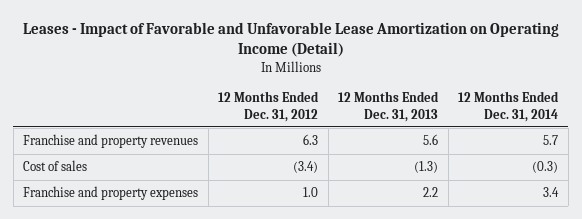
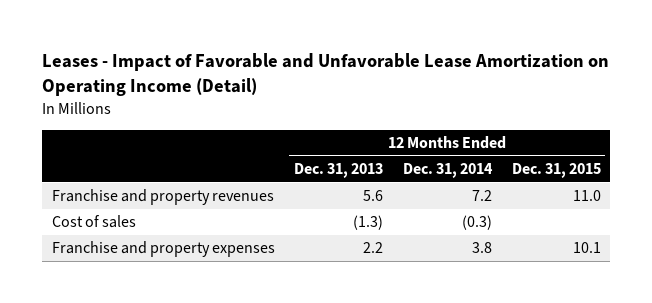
- | 12 Months Ended Dec. 31, 2012 | 12 Months Ended Dec. 31, 2013 | 12 Months Ended Dec. 31, 2014
+ | 12 Months Ended Dec. 31, 2013 | 12 Months Ended Dec. 31, 2014 | 12 Months Ended Dec. 31, 2015
- Franchise and property revenues | 6.3 | 5.6 | 5.7
+ Franchise and property revenues | 5.6 | 7.2 | 11.0
- Franchise and property expenses | 1.0 | 2.2 | 3.4
+ Franchise and property expenses | 2.2 | 3.8 | 10.1

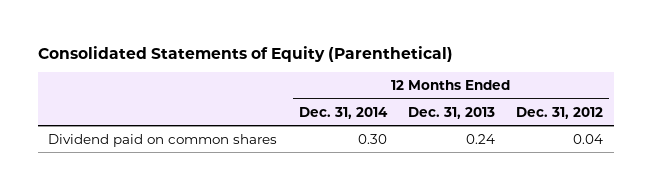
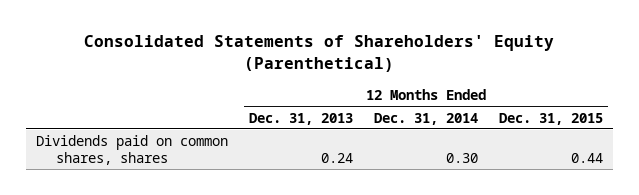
- Consolidated Statements of Equity (Parenthetical)
+ Consolidated Statements of Shareholders' Equity (Parenthetical)
- | 12 Months Ended Dec. 31, 2014 | 12 Months Ended Dec. 31, 2013 | 12 Months Ended Dec. 31, 2012
+ | 12 Months Ended Dec. 31, 2013 | 12 Months Ended Dec. 31, 2014 | 12 Months Ended Dec. 31, 2015
- Dividend paid on common shares | 0.30 | 0.24 | 0.04
+ Dividends paid on common shares, shares | 0.24 | 0.30 | 0.44

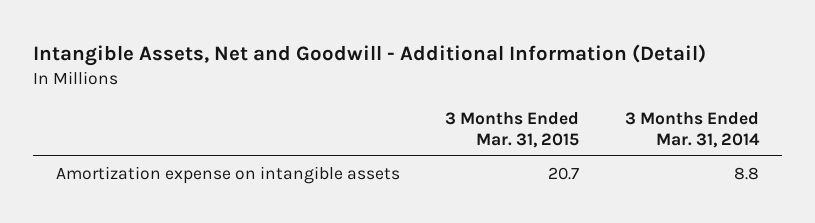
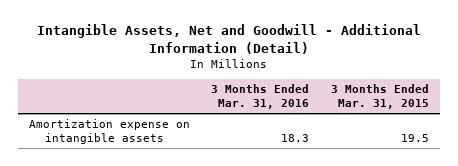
- | 3 Months Ended Mar. 31, 2015 | 3 Months Ended Mar. 31, 2014
+ | 3 Months Ended Mar. 31, 2016 | 3 Months Ended Mar. 31, 2015
- Amortization expense on intangible assets | 20.7 | 8.8
+ Amortization expense on intangible assets | 18.3 | 19.5

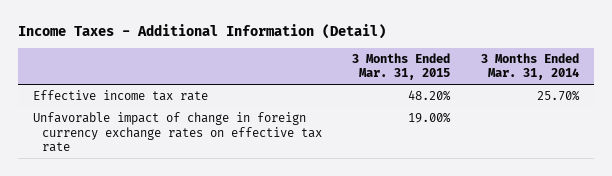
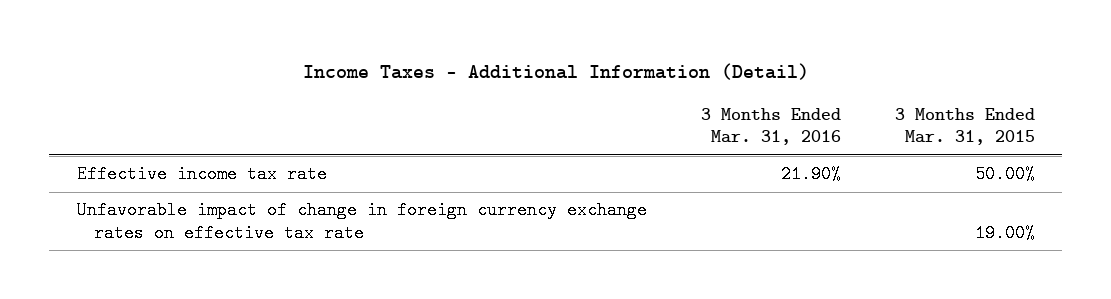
- | 3 Months Ended Mar. 31, 2015 | 3 Months Ended Mar. 31, 2014
+ | 3 Months Ended Mar. 31, 2016 | 3 Months Ended Mar. 31, 2015
- Effective income tax rate | 48.20% | 25.70%
+ Effective income tax rate | 21.90% | 50.00%

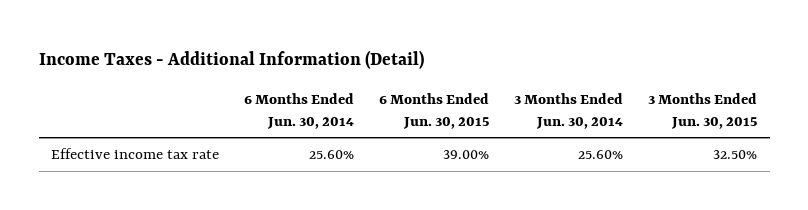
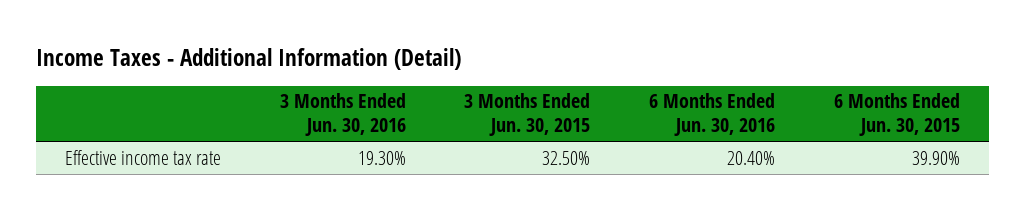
- | 6 Months Ended Jun. 30, 2014 | 6 Months Ended Jun. 30, 2015 | 3 Months Ended Jun. 30, 2014 | 3 Months Ended Jun. 30, 2015
+ | 3 Months Ended Jun. 30, 2016 | 3 Months Ended Jun. 30, 2015 | 6 Months Ended Jun. 30, 2016 | 6 Months Ended Jun. 30, 2015
- Effective income tax rate | 25.60% | 39.00% | 25.60% | 32.50%
+ Effective income tax rate | 19.30% | 32.50% | 20.40% | 39.90%

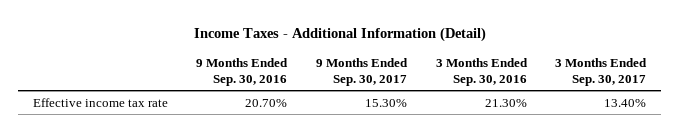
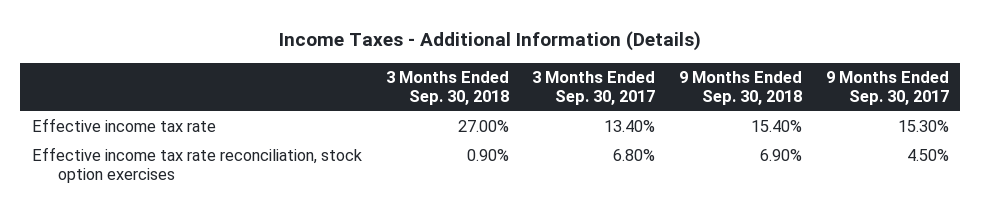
- Income Taxes - Additional Information (Detail)
+ Income Taxes - Additional Information (Details)
- | 9 Months Ended Sep. 30, 2016 | 9 Months Ended Sep. 30, 2017 | 3 Months Ended Sep. 30, 2016 | 3 Months Ended Sep. 30, 2017
+ | 3 Months Ended Sep. 30, 2018 | 3 Months Ended Sep. 30, 2017 | 9 Months Ended Sep. 30, 2018 | 9 Months Ended Sep. 30, 2017
+ Effective income tax rate reconciliation, stock option exercises | 0.90% | 6.80% | 6.90% | 4.50%

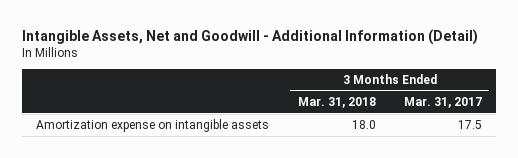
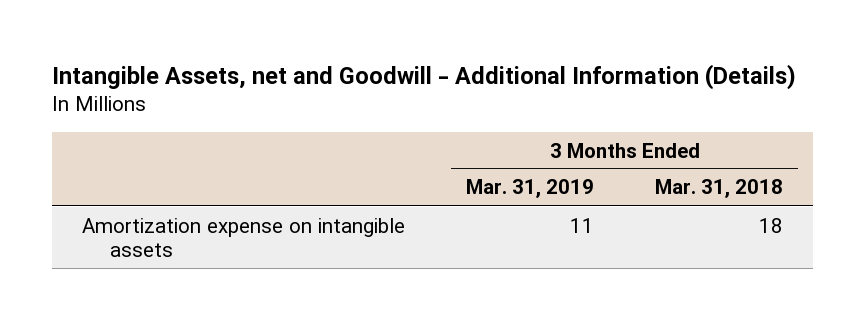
- Intangible Assets, Net and Goodwill - Additional Information (Detail)
+ Intangible Assets, net and Goodwill - Additional Information (Details)
- | 3 Months Ended Mar. 31, 2018 | 3 Months Ended Mar. 31, 2017
+ | 3 Months Ended Mar. 31, 2019 | 3 Months Ended Mar. 31, 2018
- Amortization expense on intangible assets | 18.0 | 17.5
+ Amortization expense on intangible assets | 11 | 18

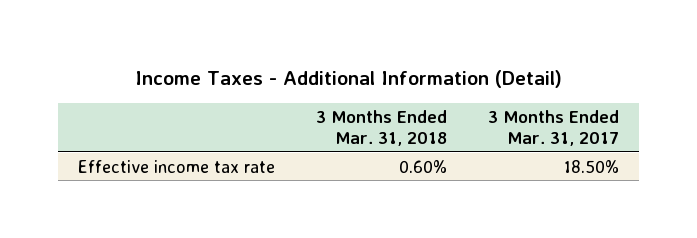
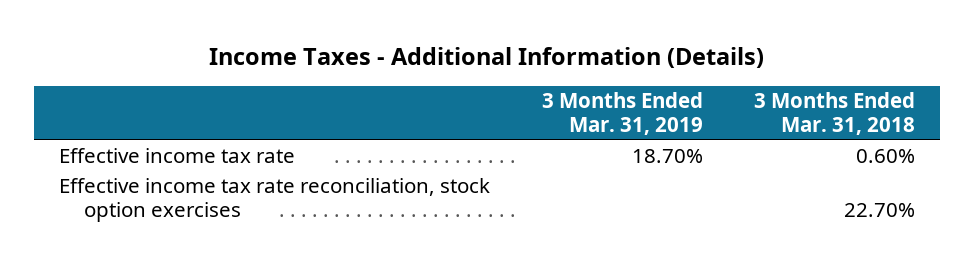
- Income Taxes - Additional Information (Detail)
+ Income Taxes - Additional Information (Details)
- | 3 Months Ended Mar. 31, 2018 | 3 Months Ended Mar. 31, 2017
+ | 3 Months Ended Mar. 31, 2019 | 3 Months Ended Mar. 31, 2018
+ Effective income tax rate reconciliation, stock option exercises | | 22.70%

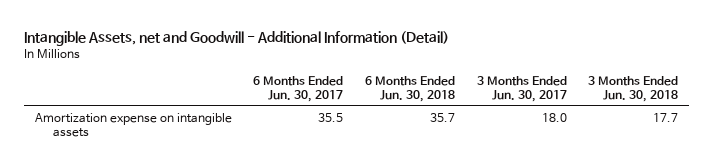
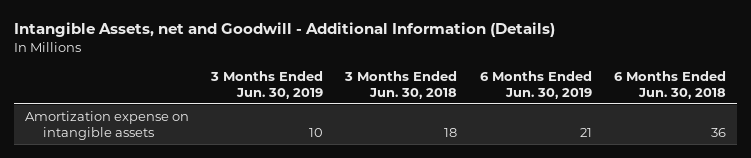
- Intangible Assets, net and Goodwill - Additional Information (Detail)
+ Intangible Assets, net and Goodwill - Additional Information (Details)
- | 6 Months Ended Jun. 30, 2017 | 6 Months Ended Jun. 30, 2018 | 3 Months Ended Jun. 30, 2017 | 3 Months Ended Jun. 30, 2018
+ | 3 Months Ended Jun. 30, 2019 | 3 Months Ended Jun. 30, 2018 | 6 Months Ended Jun. 30, 2019 | 6 Months Ended Jun. 30, 2018
- Amortization expense on intangible assets | 35.5 | 35.7 | 18.0 | 17.7
+ Amortization expense on intangible assets | 10 | 18 | 21 | 36

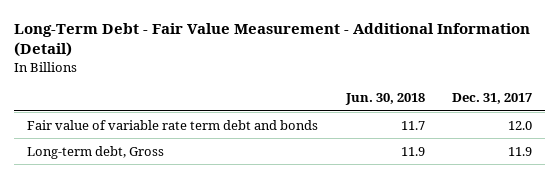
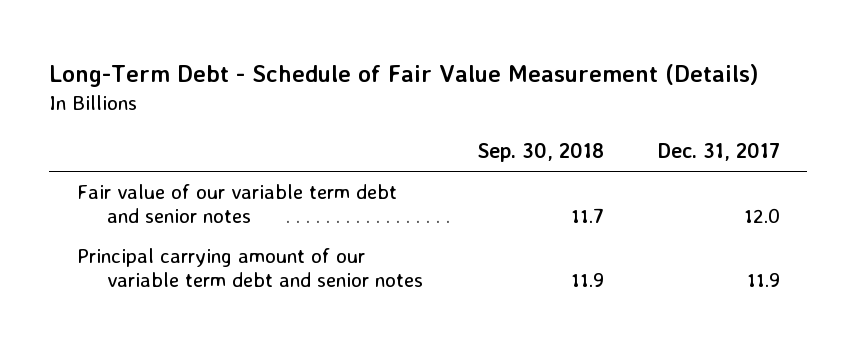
- Long-Term Debt - Fair Value Measurement - Additional Information (Detail)
+ Long-Term Debt - Schedule of Fair Value Measurement (Details)
- | Jun. 30, 2018 | Dec. 31, 2017
+ | Sep. 30, 2018 | Dec. 31, 2017
- Fair value of variable rate term debt and bonds | 11.7 | 12.0
- Long-term debt, Gross | 11.9 | 11.9
+ Fair value of our variable term debt and senior notes | 11.7 | 12.0
+ Principal carrying amount of our variable term debt and senior notes | 11.9 | 11.9

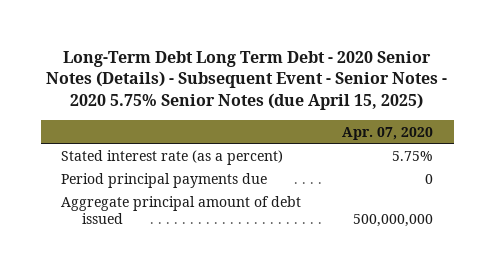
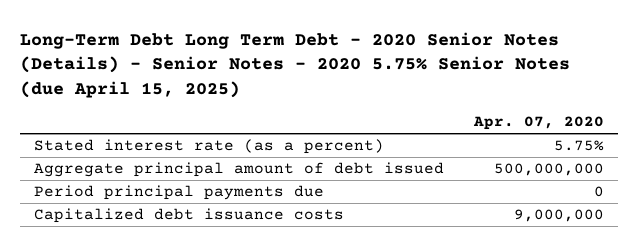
- Long-Term Debt Long Term Debt - 2020 Senior Notes (Details) - Subsequent Event - Senior Notes - 2020 5.75% Senior Notes (due April 15, 2025)
+ Long-Term Debt Long Term Debt - 2020 Senior Notes (Details) - Senior Notes - 2020 5.75% Senior Notes (due April 15, 2025)
moved down: Period principal payments due | 0
+ Capitalized debt issuance costs | 9,000,000

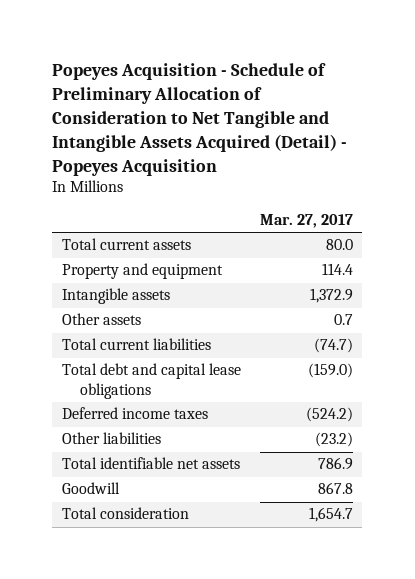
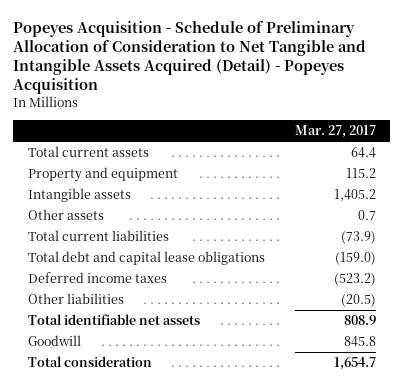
- Total current assets | 80.0
- Property and equipment | 114.4
- Intangible assets | 1,372.9
+ Total current assets | 64.4
+ Property and equipment | 115.2
+ Intangible assets | 1,405.2
- Total current liabilities | (74.7)
+ Total current liabilities | (73.9)
- Deferred income taxes | (524.2)
- Other liabilities | (23.2)
- Total identifiable net assets | 786.9
- Goodwill | 867.8
+ Deferred income taxes | (523.2)
+ Other liabilities | (20.5)
+ Total identifiable net assets | 808.9
+ Goodwill | 845.8

